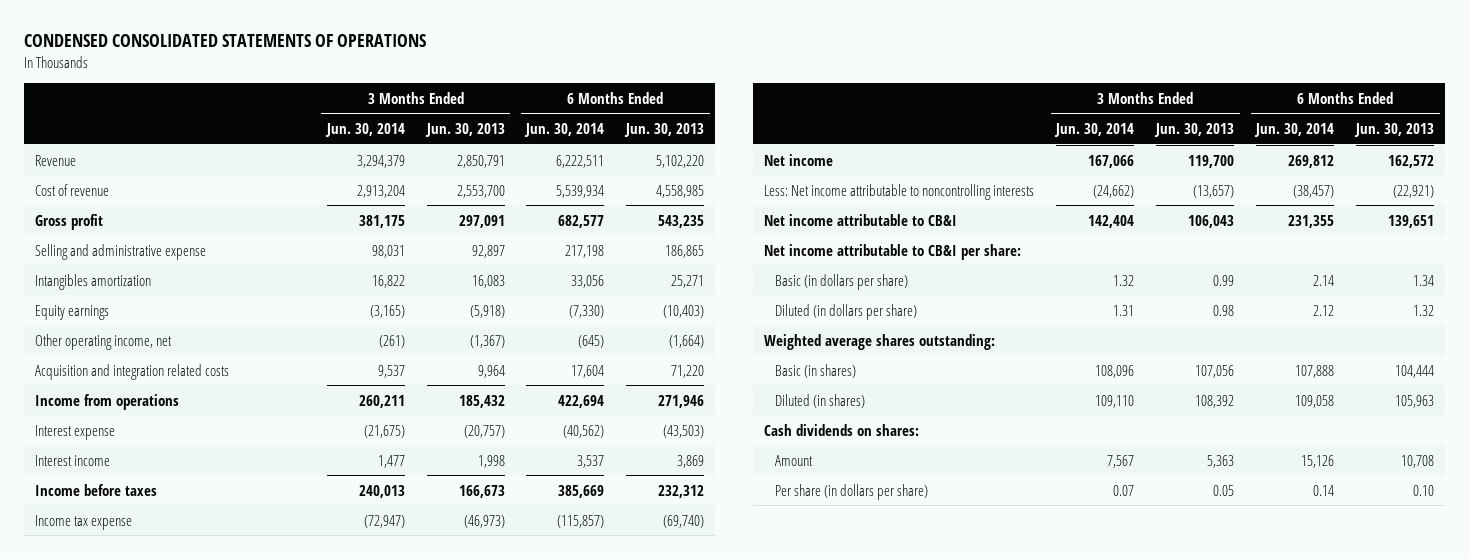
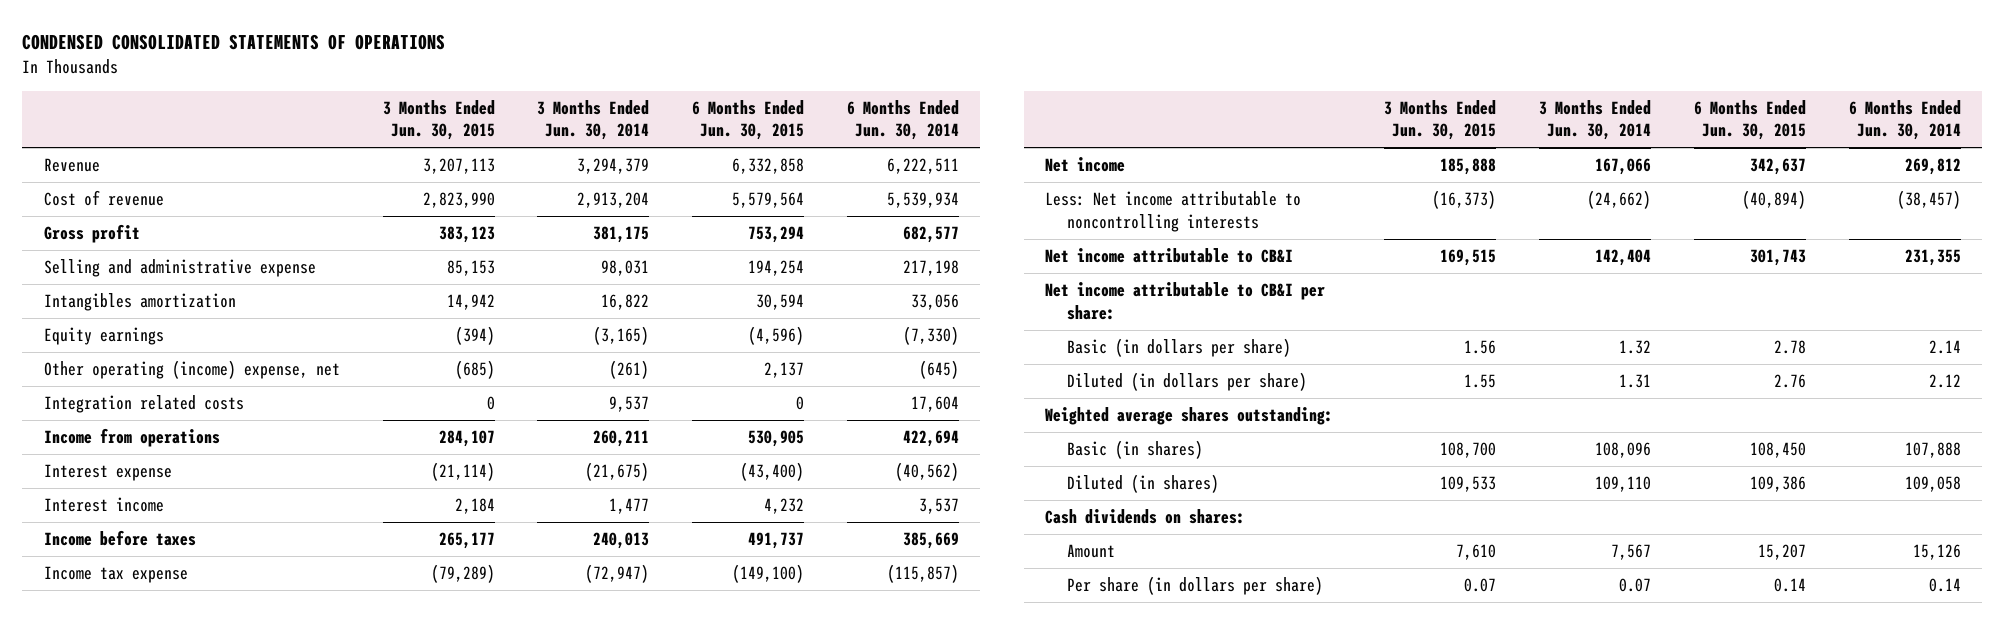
- | 3 Months Ended Jun. 30, 2014 | 3 Months Ended Jun. 30, 2013 | 6 Months Ended Jun. 30, 2014 | 6 Months Ended Jun. 30, 2013
+ | 3 Months Ended Jun. 30, 2015 | 3 Months Ended Jun. 30, 2014 | 6 Months Ended Jun. 30, 2015 | 6 Months Ended Jun. 30, 2014
- Other operating income, net | (261) | (1,367) | (645) | (1,664)
- Acquisition and integration related costs | 9,537 | 9,964 | 17,604 | 71,220
+ Other operating (income) expense, net | (685) | (261) | 2,137 | (645)
+ Integration related costs | 0 | 9,537 | 0 | 17,604

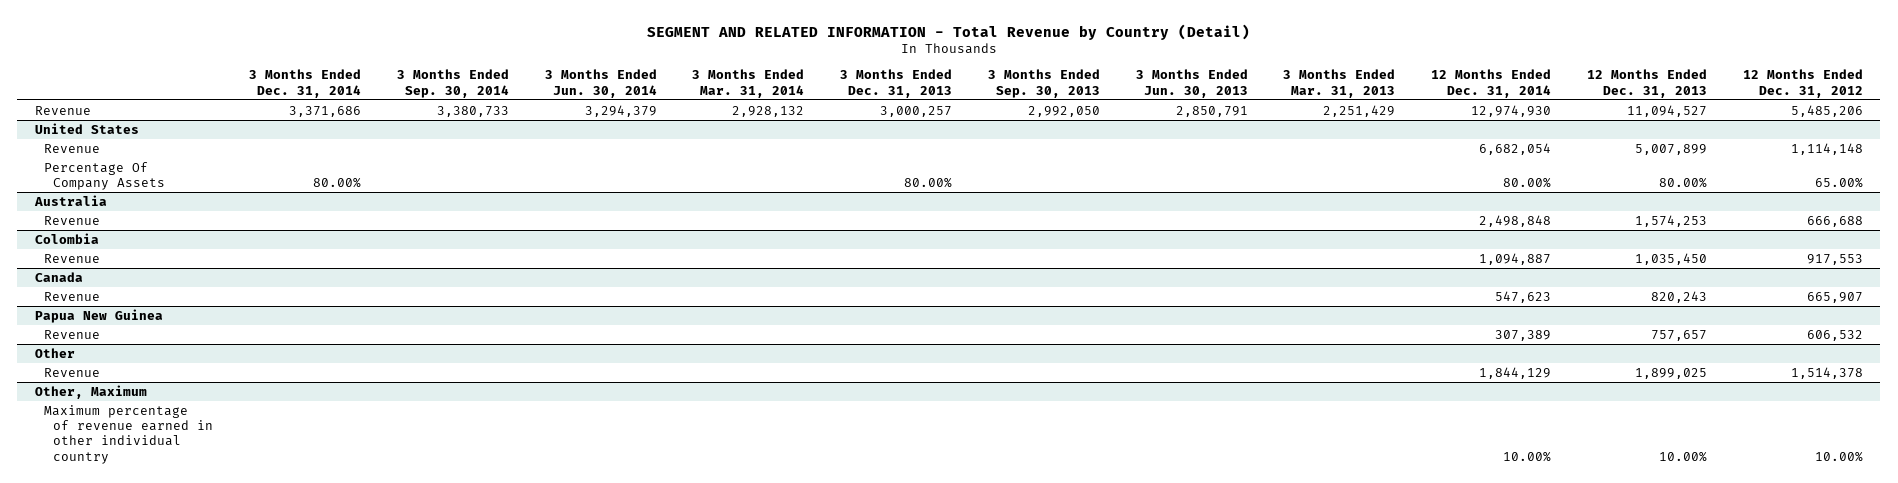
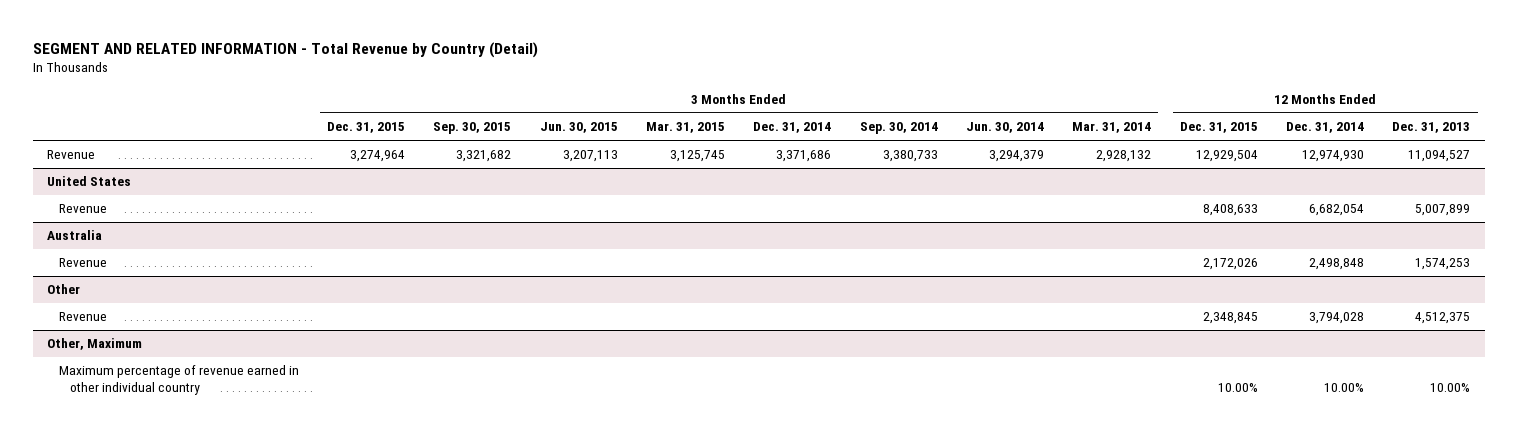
- | 3 Months Ended Dec. 31, 2014 | 3 Months Ended Sep. 30, 2014 | 3 Months Ended Jun. 30, 2014 | 3 Months Ended Mar. 31, 2014 | 3 Months Ended Dec. 31, 2013 | 3 Months Ended Sep. 30, 2013 | 3 Months Ended Jun. 30, 2013 | 3 Months Ended Mar. 31, 2013 | 12 Months Ended Dec. 31, 2014 | 12 Months Ended Dec. 31, 2013 | 12 Months Ended Dec. 31, 2012
+ | 3 Months Ended Dec. 31, 2015 | 3 Months Ended Sep. 30, 2015 | 3 Months Ended Jun. 30, 2015 | 3 Months Ended Mar. 31, 2015 | 3 Months Ended Dec. 31, 2014 | 3 Months Ended Sep. 30, 2014 | 3 Months Ended Jun. 30, 2014 | 3 Months Ended Mar. 31, 2014 | 12 Months Ended Dec. 31, 2015 | 12 Months Ended Dec. 31, 2014 | 12 Months Ended Dec. 31, 2013
@ United States
- Percentage Of Company Assets | 80.00% | | | | 80.00% | | | | 80.00% | 80.00% | 65.00%
- Colombia
- Revenue | | | | | | | | | 1,094,887 | 1,035,450 | 917,553
- Canada
- Revenue | | | | | | | | | 547,623 | 820,243 | 665,907
- Papua New Guinea
- Revenue | | | | | | | | | 307,389 | 757,657 | 606,532
@ Other
- Revenue | | | | | | | | | 1,844,129 | 1,899,025 | 1,514,378
+ Revenue | | | | | | | | | 2,348,845 | 3,794,028 | 4,512,375

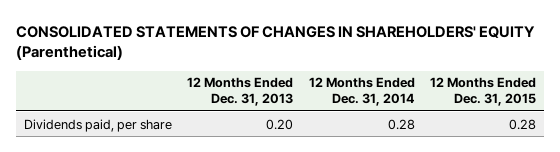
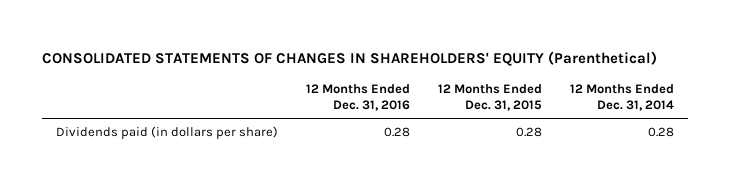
- | 12 Months Ended Dec. 31, 2013 | 12 Months Ended Dec. 31, 2014 | 12 Months Ended Dec. 31, 2015
+ | 12 Months Ended Dec. 31, 2016 | 12 Months Ended Dec. 31, 2015 | 12 Months Ended Dec. 31, 2014
- Dividends paid, per share | 0.20 | 0.28 | 0.28
+ Dividends paid (in dollars per share) | 0.28 | 0.28 | 0.28

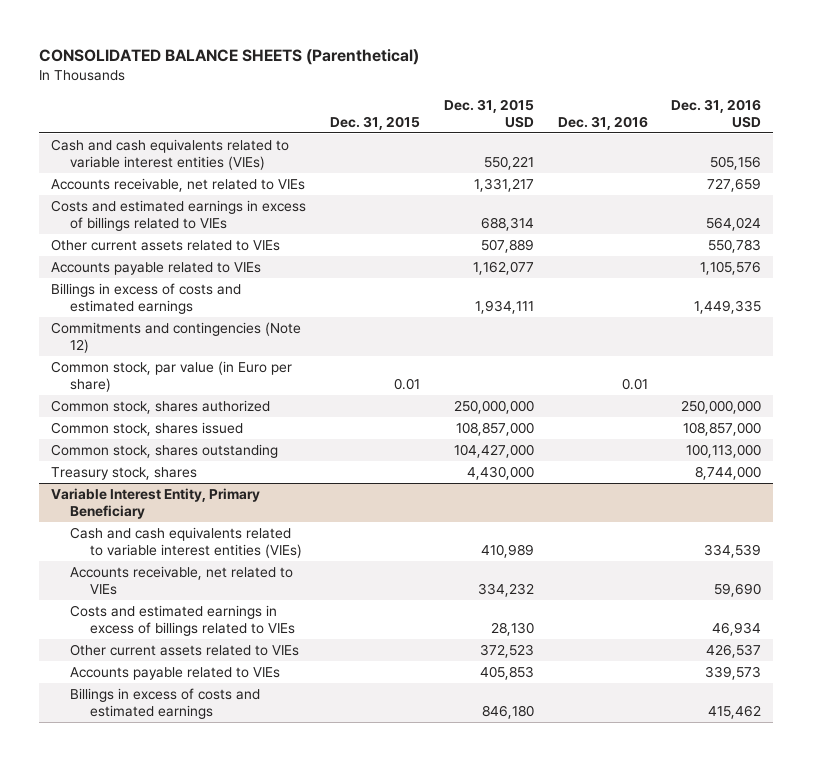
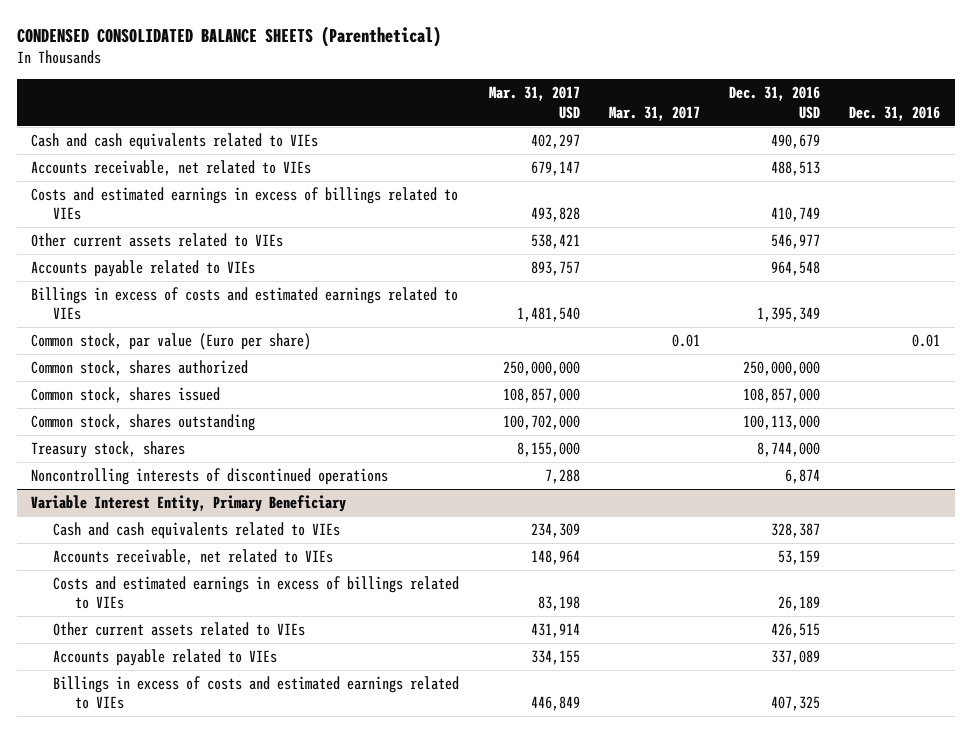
- CONSOLIDATED BALANCE SHEETS (Parenthetical)
+ CONDENSED CONSOLIDATED BALANCE SHEETS (Parenthetical)
- | Dec. 31, 2015 | Dec. 31, 2015 USD | Dec. 31, 2016 | Dec. 31, 2016 USD
+ | Mar. 31, 2017 USD | Mar. 31, 2017 | Dec. 31, 2016 USD | Dec. 31, 2016
- Cash and cash equivalents related to variable interest entities (VIEs) | | 550,221 | | 505,156
- Accounts receivable, net related to VIEs | | 1,331,217 | | 727,659
- Costs and estimated earnings in excess of billings related to VIEs | | 688,314 | | 564,024
- Other current assets related to VIEs | | 507,889 | | 550,783
- Accounts payable related to VIEs | | 1,162,077 | | 1,105,576
- Billings in excess of costs and estimated earnings | | 1,934,111 | | 1,449,335
- Commitments and contingencies (Note 12)
- Common stock, par value (in Euro per share) | 0.01 | | 0.01 |
+ Cash and cash equivalents related to VIEs | 402,297 | | 490,679 |
+ Accounts receivable, net related to VIEs | 679,147 | | 488,513 |
+ Costs and estimated earnings in excess of billings related to VIEs | 493,828 | | 410,749 |
+ Other current assets related to VIEs | 538,421 | | 546,977 |
+ Accounts payable related to VIEs | 893,757 | | 964,548 |
+ Billings in excess of costs and estimated earnings related to VIEs | 1,481,540 | | 1,395,349 |
+ Common stock, par value (Euro per share) | | 0.01 | | 0.01
+ Noncontrolling interests of discontinued operations | 7,288 | | 6,874 |
@ Variable Interest Entity, Primary Beneficiary
- Cash and cash equivalents related to variable interest entities (VIEs) | | 410,989 | | 334,539
- Accounts receivable, net related to VIEs | | 334,232 | | 59,690
- Costs and estimated earnings in excess of billings related to VIEs | | 28,130 | | 46,934
- Other current assets related to VIEs | | 372,523 | | 426,537
- Accounts payable related to VIEs | | 405,853 | | 339,573
- Billings in excess of costs and estimated earnings | | 846,180 | | 415,462
+ Cash and cash equivalents related to VIEs | 234,309 | | 328,387 |
+ Accounts receivable, net related to VIEs | 148,964 | | 53,159 |
+ Costs and estimated earnings in excess of billings related to VIEs | 83,198 | | 26,189 |
+ Other current assets related to VIEs | 431,914 | | 426,515 |
+ Accounts payable related to VIEs | 334,155 | | 337,089 |
+ Billings in excess of costs and estimated earnings related to VIEs | 446,849 | | 407,325 |

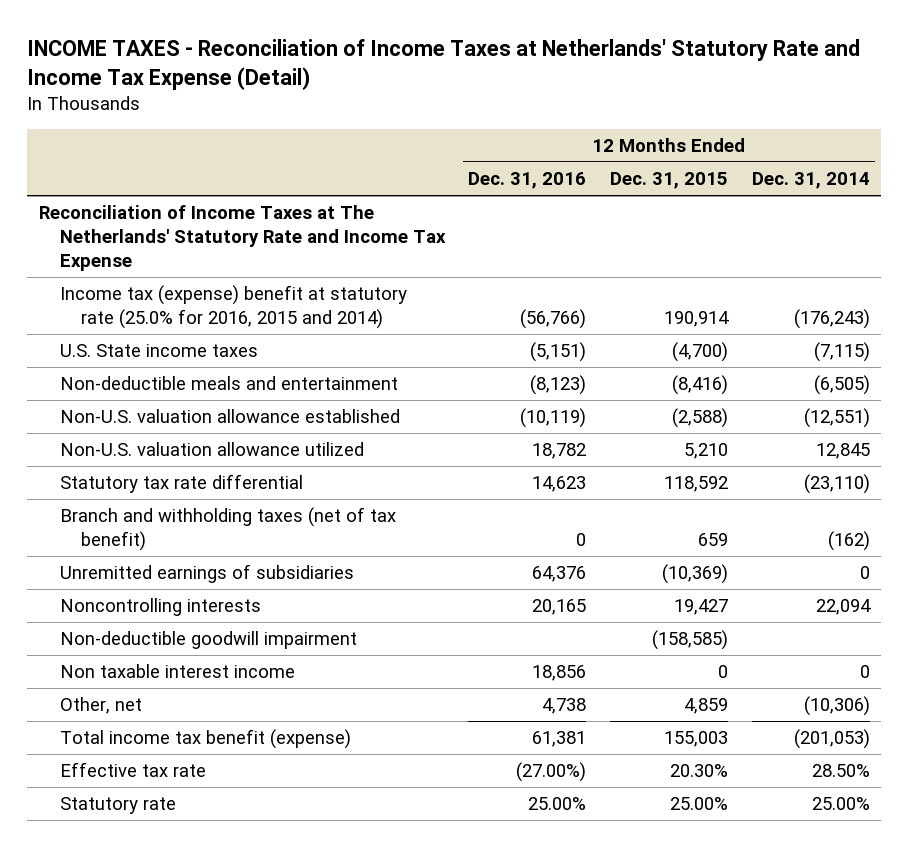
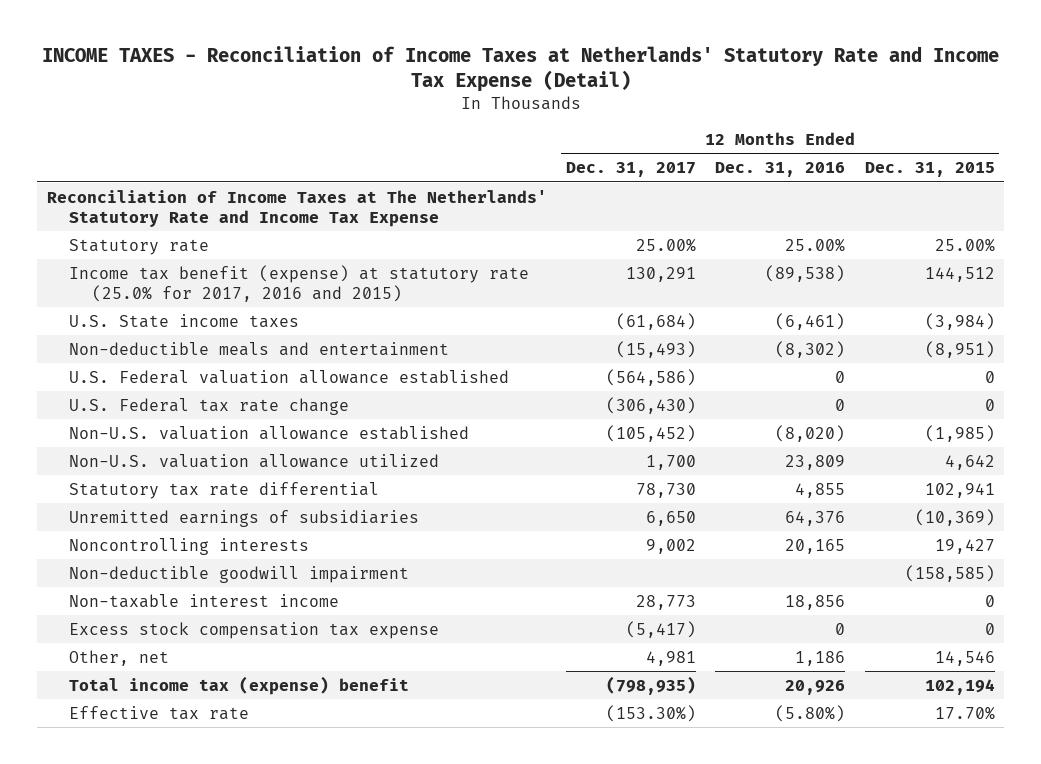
- | 12 Months Ended Dec. 31, 2016 | 12 Months Ended Dec. 31, 2015 | 12 Months Ended Dec. 31, 2014
+ | 12 Months Ended Dec. 31, 2017 | 12 Months Ended Dec. 31, 2016 | 12 Months Ended Dec. 31, 2015
- Income tax (expense) benefit at statutory rate (25.0% for 2016, 2015 and 2014) | (56,766) | 190,914 | (176,243)
- U.S. State income taxes | (5,151) | (4,700) | (7,115)
- Non-deductible meals and entertainment | (8,123) | (8,416) | (6,505)
- Non-U.S. valuation allowance established | (10,119) | (2,588) | (12,551)
- Non-U.S. valuation allowance utilized | 18,782 | 5,210 | 12,845
- Statutory tax rate differential | 14,623 | 118,592 | (23,110)
- Branch and withholding taxes (net of tax benefit) | 0 | 659 | (162)
moved up: Statutory rate | 25.00% | 25.00% | 25.00%
+ Income tax benefit (expense) at statutory rate (25.0% for 2017, 2016 and 2015) | 130,291 | (89,538) | 144,512
+ U.S. State income taxes | (61,684) | (6,461) | (3,984)
+ Non-deductible meals and entertainment | (15,493) | (8,302) | (8,951)
+ U.S. Federal valuation allowance established | (564,586) | 0 | 0
+ U.S. Federal tax rate change | (306,430) | 0 | 0
+ Non-U.S. valuation allowance established | (105,452) | (8,020) | (1,985)
+ Non-U.S. valuation allowance utilized | 1,700 | 23,809 | 4,642
+ Statutory tax rate differential | 78,730 | 4,855 | 102,941
- Non taxable interest income | 18,856 | 0 | 0
- Other, net | 4,738 | 4,859 | (10,306)
- Total income tax benefit (expense) | 61,381 | 155,003 | (201,053)
- Effective tax rate | (27.00%) | 20.30% | 28.50%
+ Non-taxable interest income | 28,773 | 18,856 | 0
+ Excess stock compensation tax expense | (5,417) | 0 | 0
+ Other, net | 4,981 | 1,186 | 14,546
+ Total income tax (expense) benefit | (798,935) | 20,926 | 102,194
+ Effective tax rate | (153.30%) | (5.80%) | 17.70%

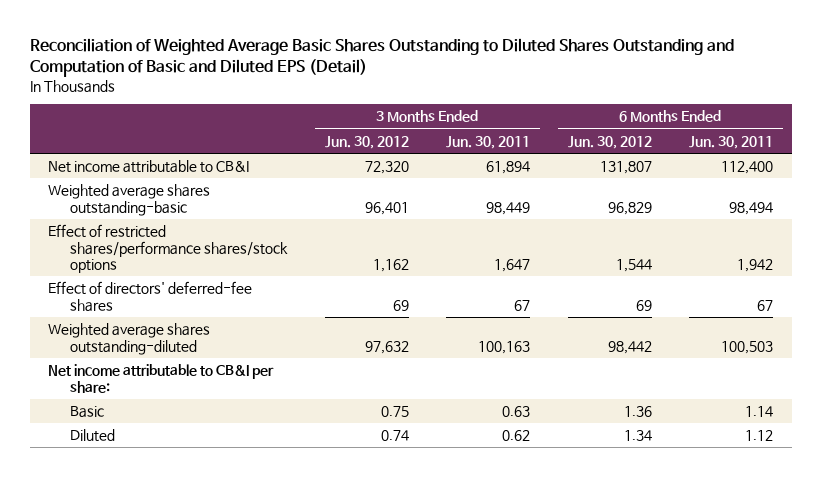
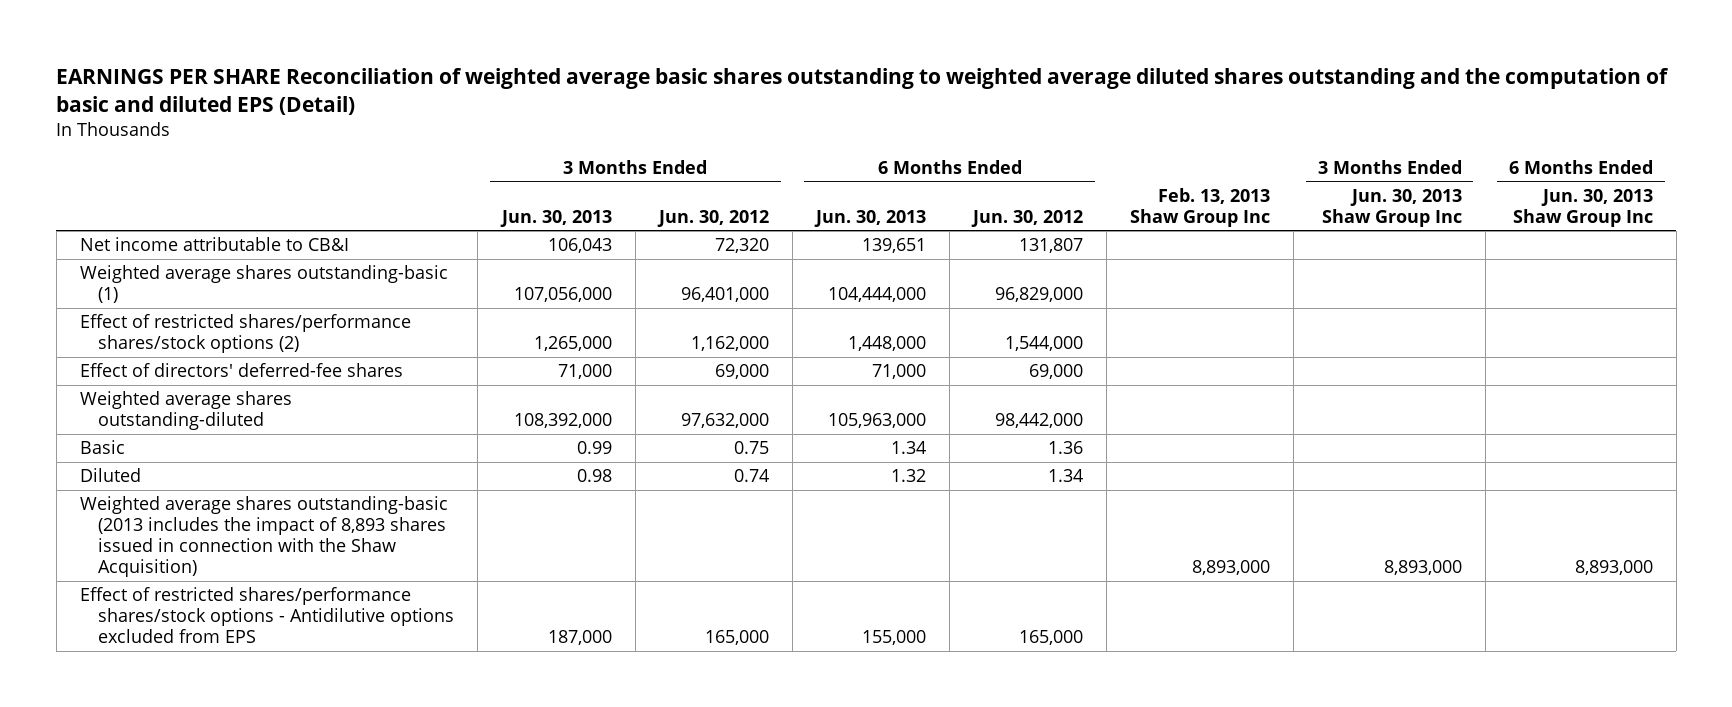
- Reconciliation of Weighted Average Basic Shares Outstanding to Diluted Shares Outstanding and Computation of Basic and Diluted EPS (Detail)
+ EARNINGS PER SHARE Reconciliation of weighted average basic shares outstanding to weighted average diluted shares outstanding and the computation of basic and diluted EPS (Detail)
- | 3 Months Ended Jun. 30, 2012 | 3 Months Ended Jun. 30, 2011 | 6 Months Ended Jun. 30, 2012 | 6 Months Ended Jun. 30, 2011
+ | 3 Months Ended Jun. 30, 2013 | 3 Months Ended Jun. 30, 2012 | 6 Months Ended Jun. 30, 2013 | 6 Months Ended Jun. 30, 2012 | Feb. 13, 2013 Shaw Group Inc | 3 Months Ended Jun. 30, 2013 Shaw Group Inc | 6 Months Ended Jun. 30, 2013 Shaw Group Inc
- Weighted average shares outstanding-basic | 96,401 | 98,449 | 96,829 | 98,494
- Effect of restricted shares/performance shares/stock options | 1,162 | 1,647 | 1,544 | 1,942
- Effect of directors' deferred-fee shares | 69 | 67 | 69 | 67
- Weighted average shares outstanding-diluted | 97,632 | 100,163 | 98,442 | 100,503
- Net income attributable to CB&I per share:
+ Weighted average shares outstanding-basic (1) | 107,056,000 | 96,401,000 | 104,444,000 | 96,829,000 | | |
+ Effect of restricted shares/performance shares/stock options (2) | 1,265,000 | 1,162,000 | 1,448,000 | 1,544,000 | | |
+ Effect of directors' deferred-fee shares | 71,000 | 69,000 | 71,000 | 69,000 | | |
+ Weighted average shares outstanding-diluted | 108,392,000 | 97,632,000 | 105,963,000 | 98,442,000 | | |
+ Weighted average shares outstanding-basic (2013 includes the impact of 8,893 shares issued in connection with the Shaw Acquisition) | | | | | 8,893,000 | 8,893,000 | 8,893,000
+ Effect of restricted shares/performance shares/stock options - Antidilutive options excluded from EPS | 187,000 | 165,000 | 155,000 | 165,000 | | |

